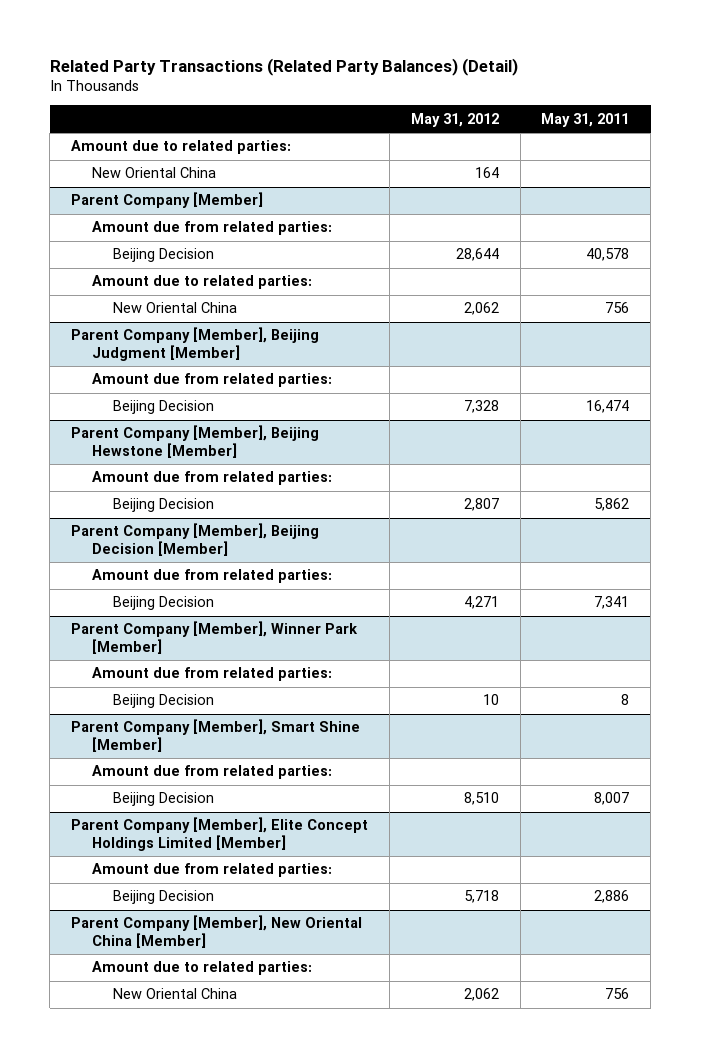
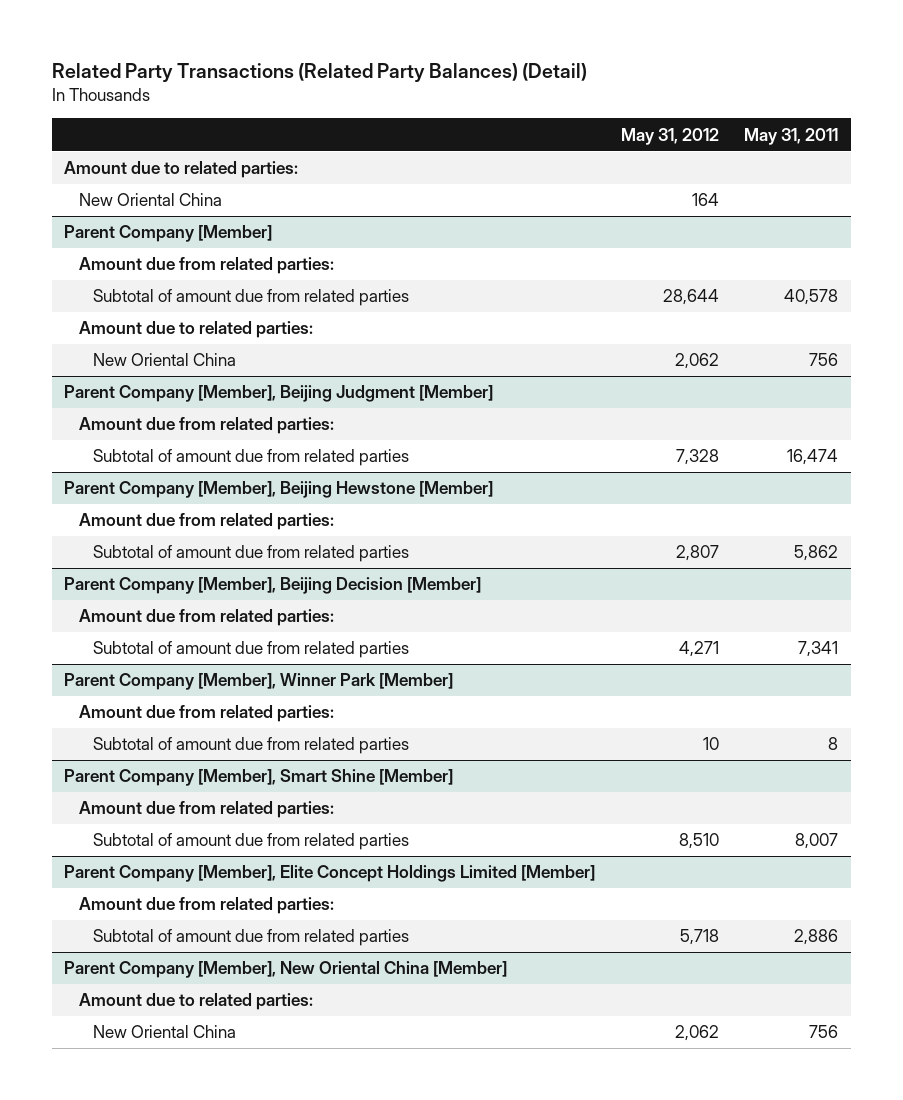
@ Parent Company [Member]
- Beijing Decision | 28,644 | 40,578
+ Subtotal of amount due from related parties | 28,644 | 40,578
@ Parent Company [Member], Beijing Judgment [Member]
- Beijing Decision | 7,328 | 16,474
+ Subtotal of amount due from related parties | 7,328 | 16,474
@ Parent Company [Member], Beijing Hewstone [Member]
- Beijing Decision | 2,807 | 5,862
+ Subtotal of amount due from related parties | 2,807 | 5,862
@ Parent Company [Member], Beijing Decision [Member]
- Beijing Decision | 4,271 | 7,341
+ Subtotal of amount due from related parties | 4,271 | 7,341
@ Parent Company [Member], Winner Park [Member]
- Beijing Decision | 10 | 8
+ Subtotal of amount due from related parties | 10 | 8
@ Parent Company [Member], Smart Shine [Member]
- Beijing Decision | 8,510 | 8,007
+ Subtotal of amount due from related parties | 8,510 | 8,007
@ Parent Company [Member], Elite Concept Holdings Limited [Member]
- Beijing Decision | 5,718 | 2,886
+ Subtotal of amount due from related parties | 5,718 | 2,886

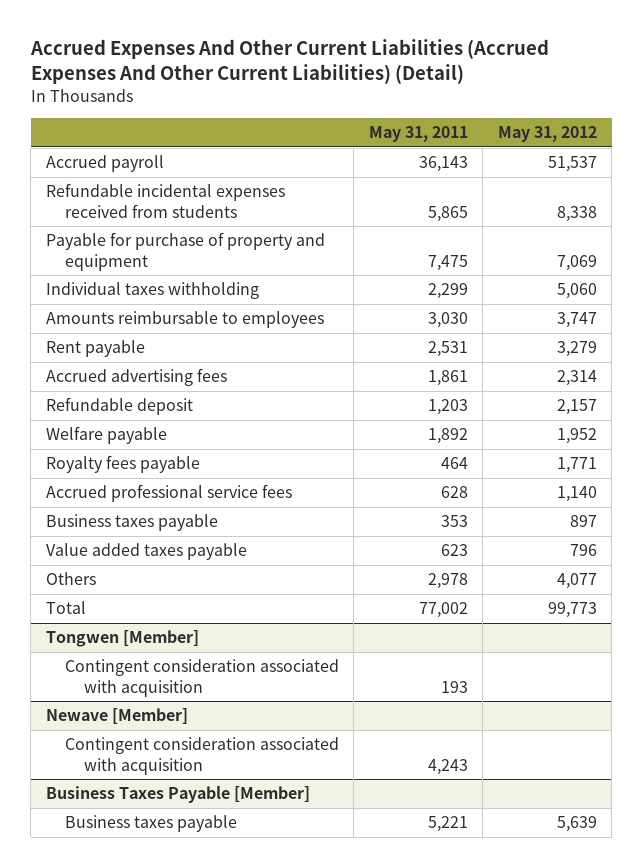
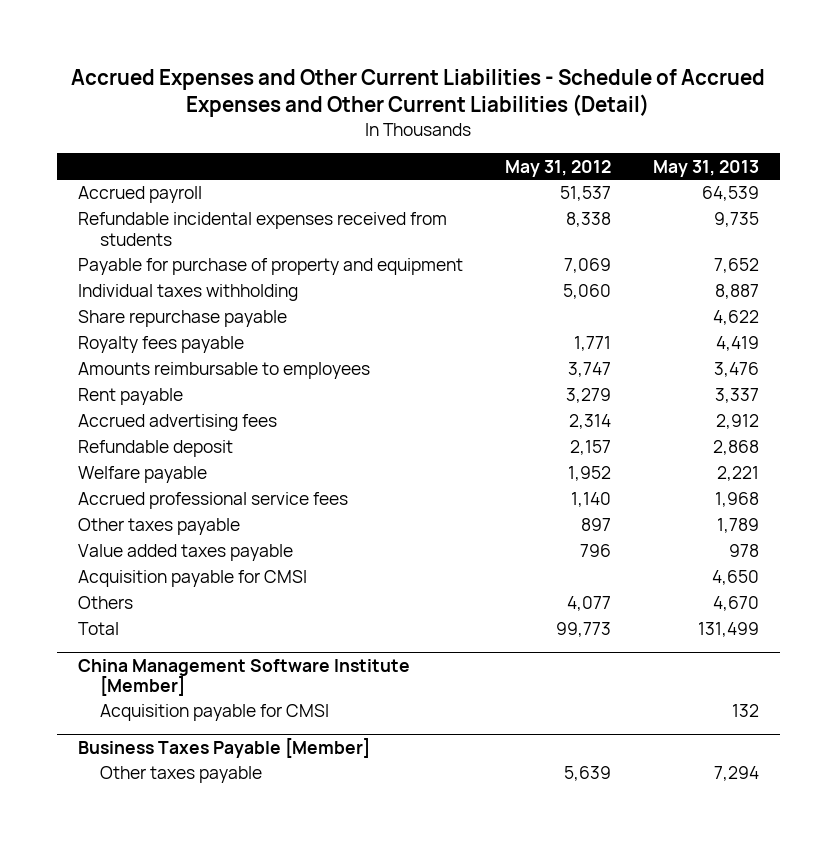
- Accrued Expenses And Other Current Liabilities (Accrued Expenses And Other Current Liabilities) (Detail)
+ Accrued Expenses and Other Current Liabilities - Schedule of Accrued Expenses and Other Current Liabilities (Detail)
- | May 31, 2011 | May 31, 2012
+ | May 31, 2012 | May 31, 2013
+ Share repurchase payable | | 4,622
moved up: Royalty fees payable | 1,771 | 4,419
- Business taxes payable | 353 | 897
+ Other taxes payable | 897 | 1,789
+ Acquisition payable for CMSI | | 4,650
- Tongwen [Member]
- Contingent consideration associated with acquisition | 193 |
- Newave [Member]
- Contingent consideration associated with acquisition | 4,243 |
+ China Management Software Institute [Member]
+ Acquisition payable for CMSI | | 132
@ Business Taxes Payable [Member]
- Business taxes payable | 5,221 | 5,639
+ Other taxes payable | 5,639 | 7,294

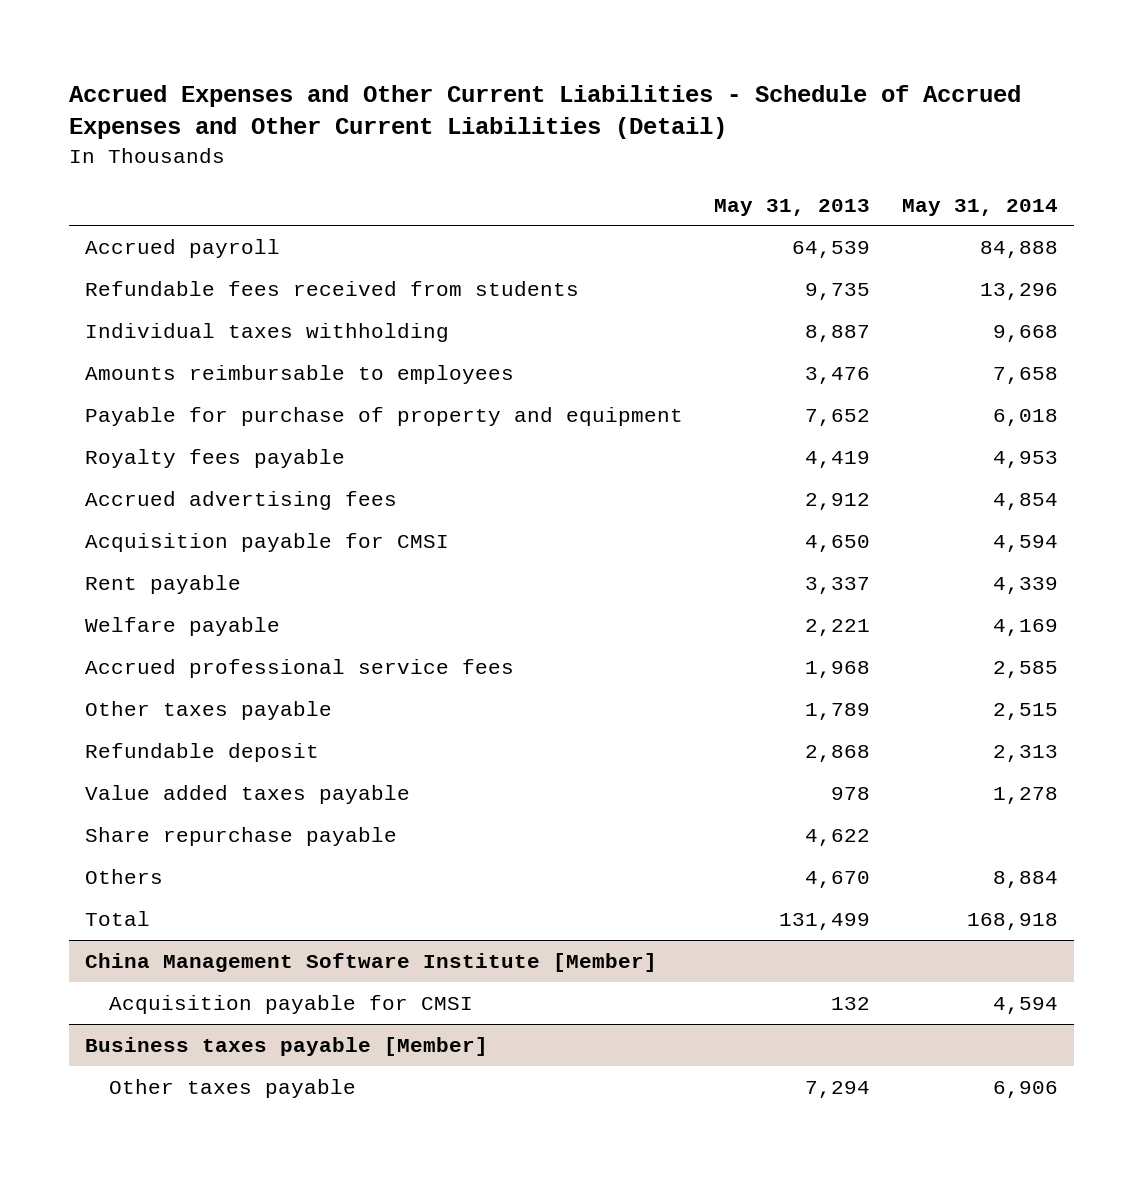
- | May 31, 2012 | May 31, 2013
+ | May 31, 2013 | May 31, 2014
- Refundable incidental expenses received from students | 8,338 | 9,735
+ Refundable fees received from students | 9,735 | 13,296
moved down: Payable for purchase of property and equipment | 7,652 | 6,018
moved down: Royalty fees payable | 4,419 | 4,953
moved up: Acquisition payable for CMSI | 4,650 | 4,594
moved down: Rent payable | 3,337 | 4,339
moved down: Refundable deposit | 2,868 | 2,313
moved down: Share repurchase payable | 4,622 |
- Business Taxes Payable [Member]
+ Business taxes payable [Member]

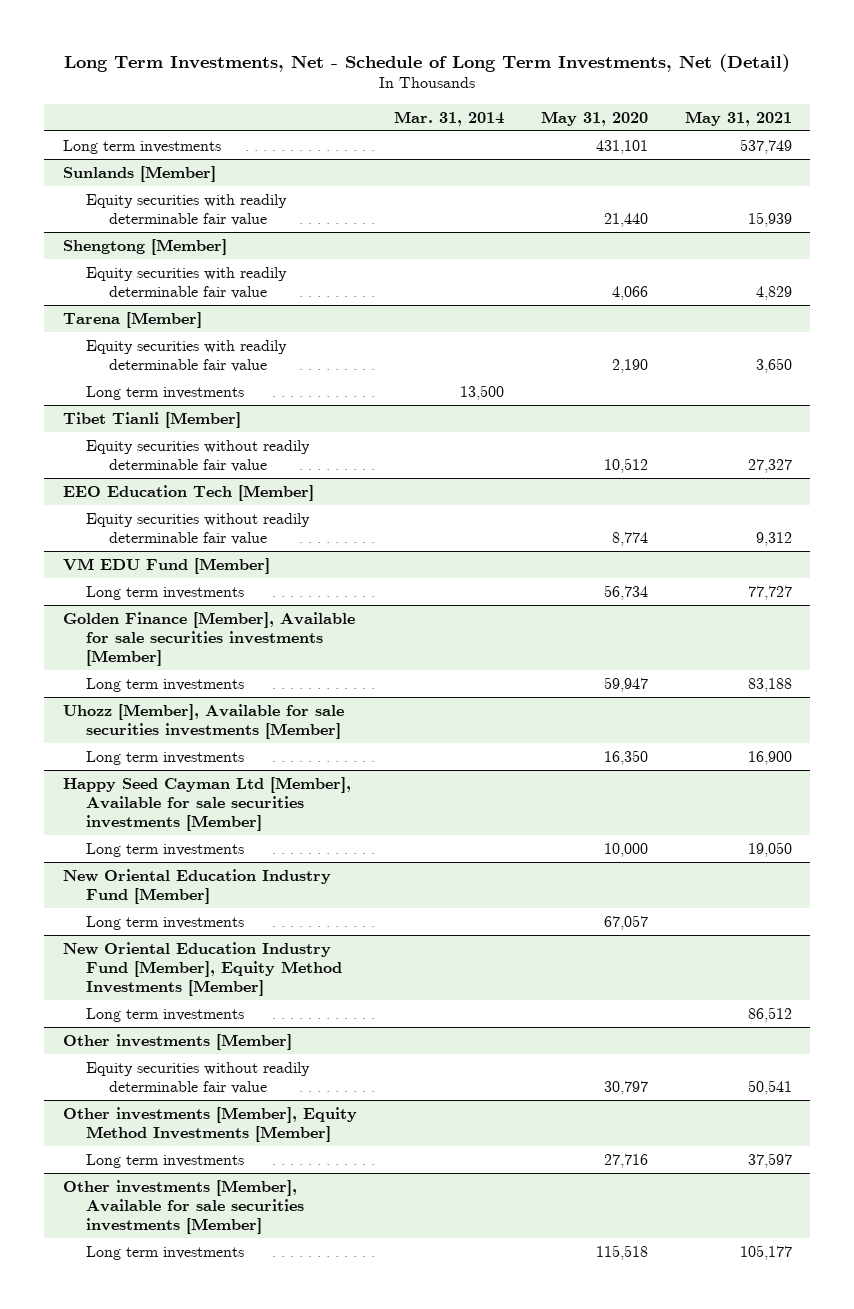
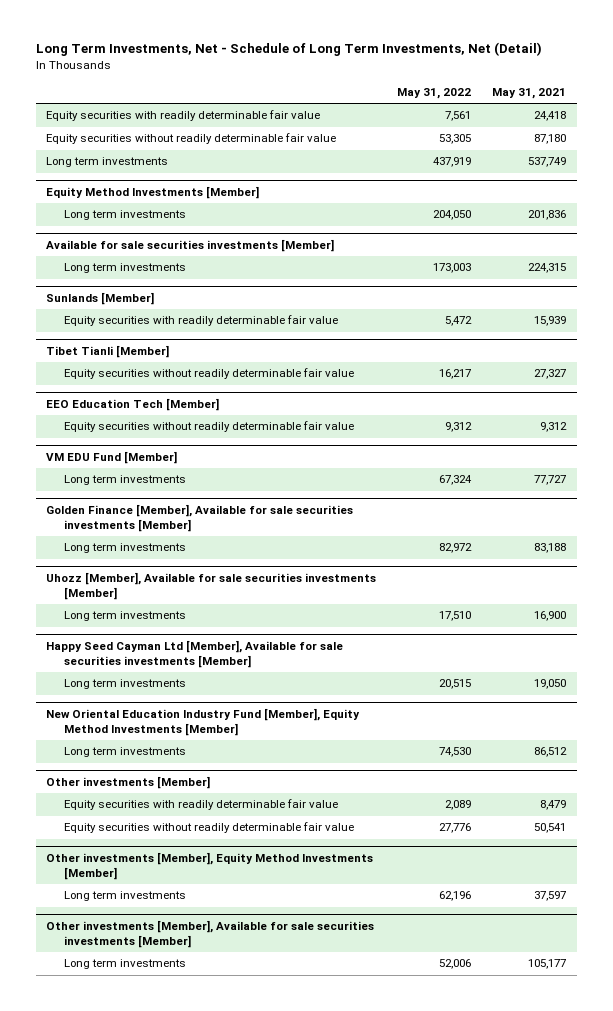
- | Mar. 31, 2014 | May 31, 2020 | May 31, 2021
+ | May 31, 2022 | May 31, 2021
+ Equity securities with readily determinable fair value | 7,561 | 24,418
+ Equity securities without readily determinable fair value | 53,305 | 87,180
+ Equity Method Investments [Member]
+ Long term investments | 204,050 | 201,836
+ Available for sale securities investments [Member]
+ Long term investments | 173,003 | 224,315
- Shengtong [Member]
- Equity securities with readily determinable fair value | | 4,066 | 4,829
- Tarena [Member]
- Equity securities with readily determinable fair value | | 2,190 | 3,650
- Long term investments | 13,500 | |
- New Oriental Education Industry Fund [Member]
- Long term investments | | 67,057 |
@ Other investments [Member]
+ Equity securities with readily determinable fair value | 2,089 | 8,479

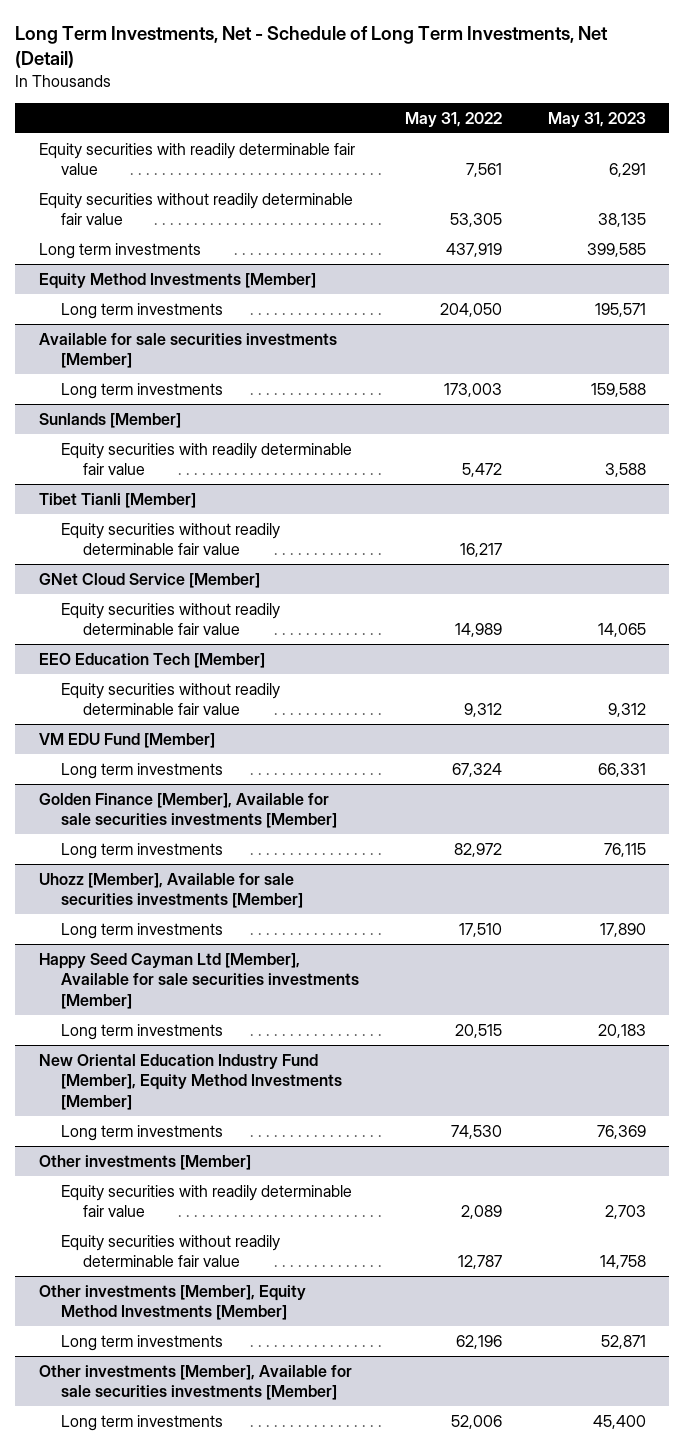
- | May 31, 2022 | May 31, 2021
+ | May 31, 2022 | May 31, 2023
+ GNet Cloud Service [Member]
+ Equity securities without readily determinable fair value | 14,989 | 14,065
@ Other investments [Member]
- Equity securities without readily determinable fair value | 27,776 | 50,541
+ Equity securities without readily determinable fair value | 12,787 | 14,758

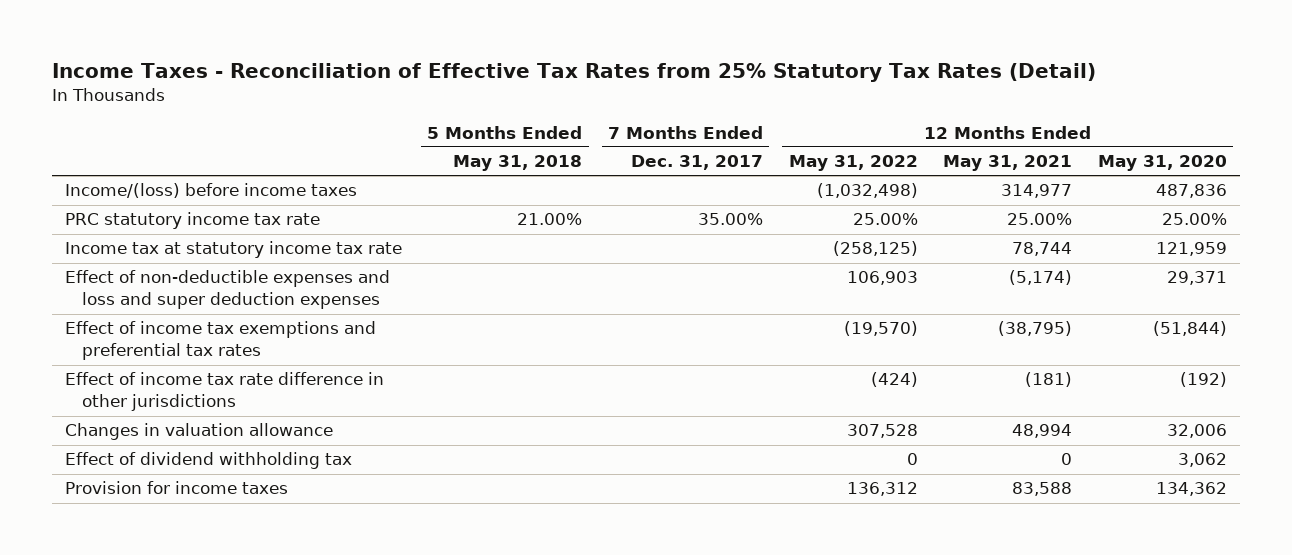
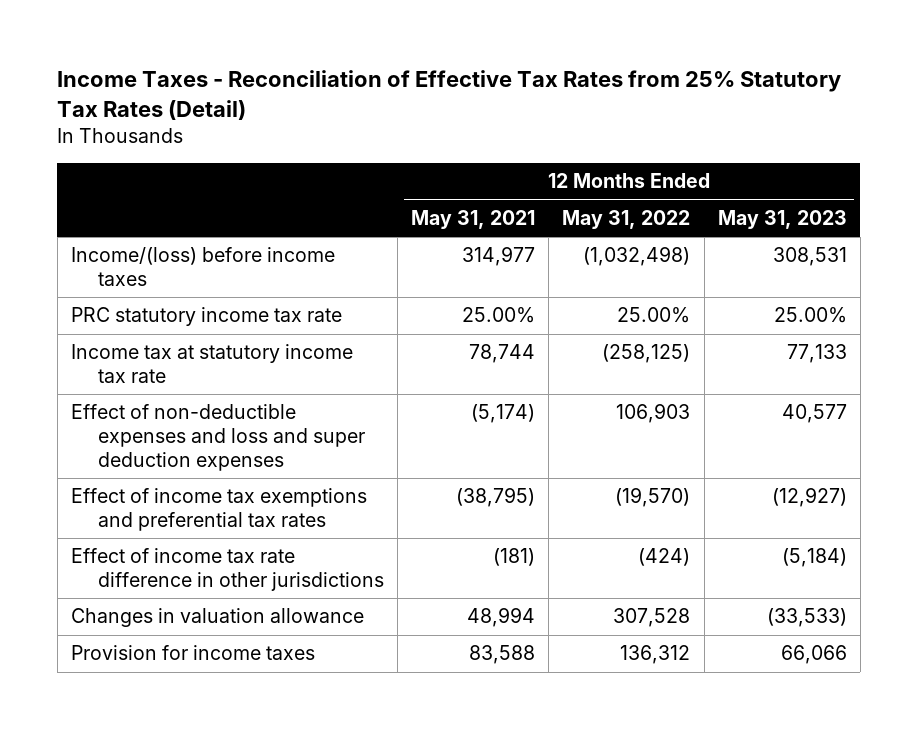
- | 5 Months Ended May 31, 2018 | 7 Months Ended Dec. 31, 2017 | 12 Months Ended May 31, 2022 | 12 Months Ended May 31, 2021 | 12 Months Ended May 31, 2020
+ | 12 Months Ended May 31, 2021 | 12 Months Ended May 31, 2022 | 12 Months Ended May 31, 2023
- Effect of dividend withholding tax | | | 0 | 0 | 3,062

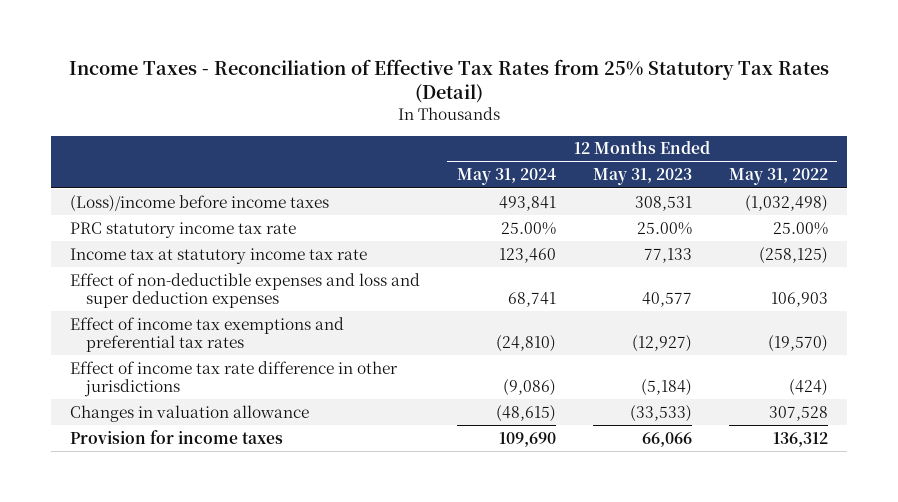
- | 12 Months Ended May 31, 2021 | 12 Months Ended May 31, 2022 | 12 Months Ended May 31, 2023
+ | 12 Months Ended May 31, 2024 | 12 Months Ended May 31, 2023 | 12 Months Ended May 31, 2022
- Income/(loss) before income taxes | 314,977 | (1,032,498) | 308,531
+ (Loss)/income before income taxes | 493,841 | 308,531 | (1,032,498)

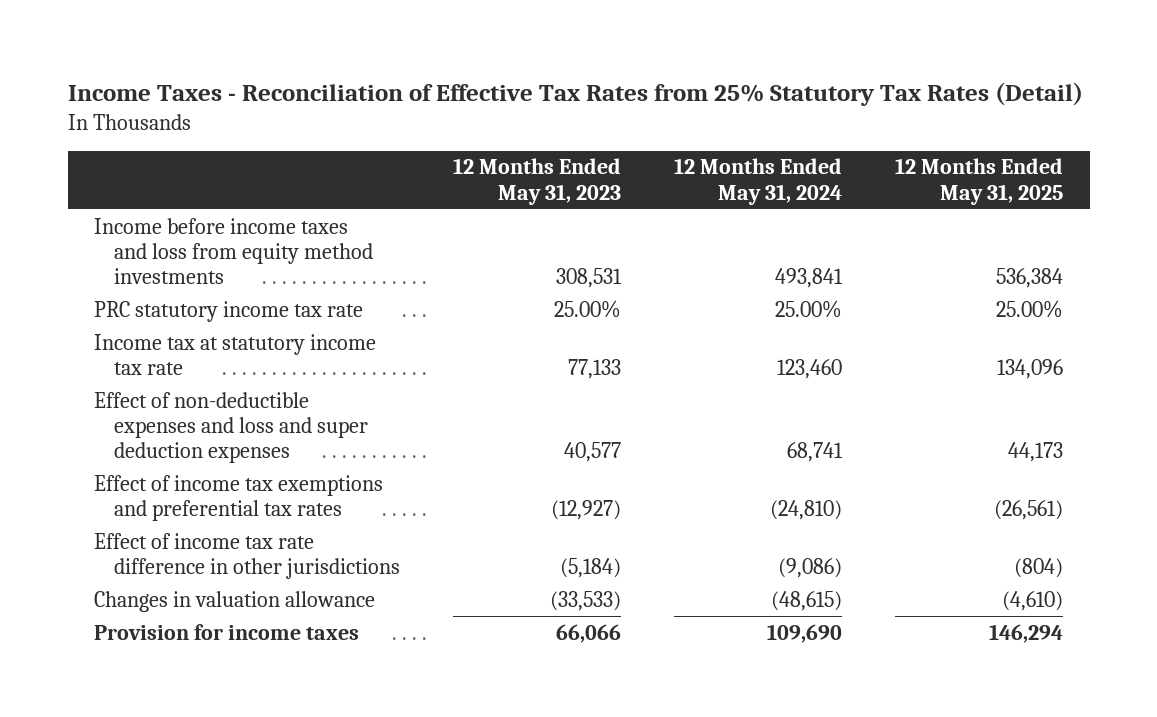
- | 12 Months Ended May 31, 2024 | 12 Months Ended May 31, 2023 | 12 Months Ended May 31, 2022
+ | 12 Months Ended May 31, 2023 | 12 Months Ended May 31, 2024 | 12 Months Ended May 31, 2025
- (Loss)/income before income taxes | 493,841 | 308,531 | (1,032,498)
+ Income before income taxes and loss from equity method investments | 308,531 | 493,841 | 536,384

